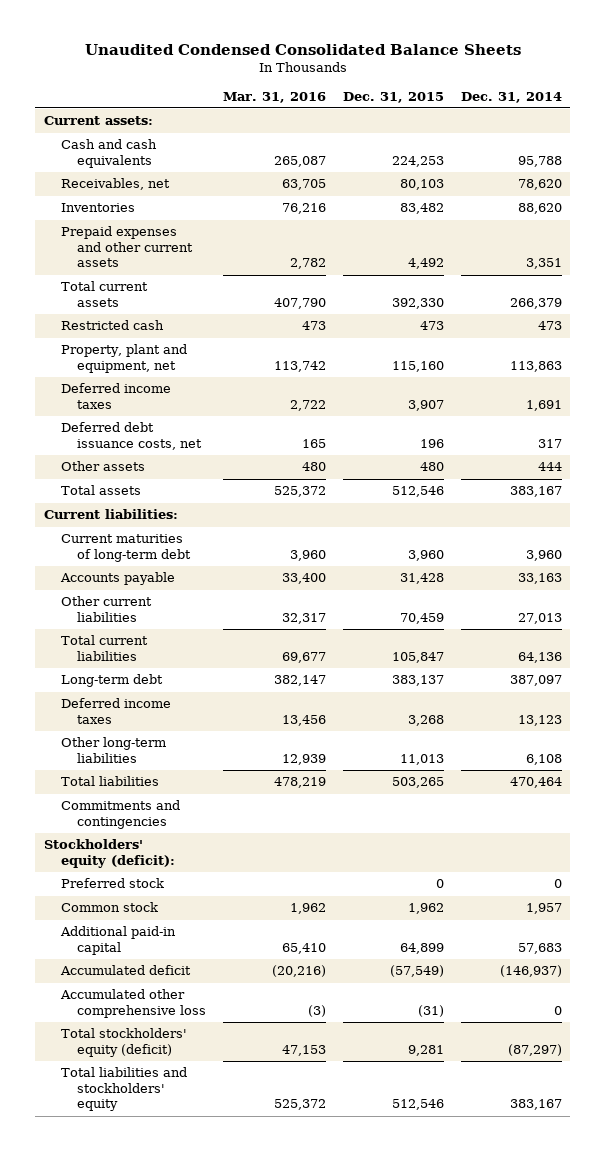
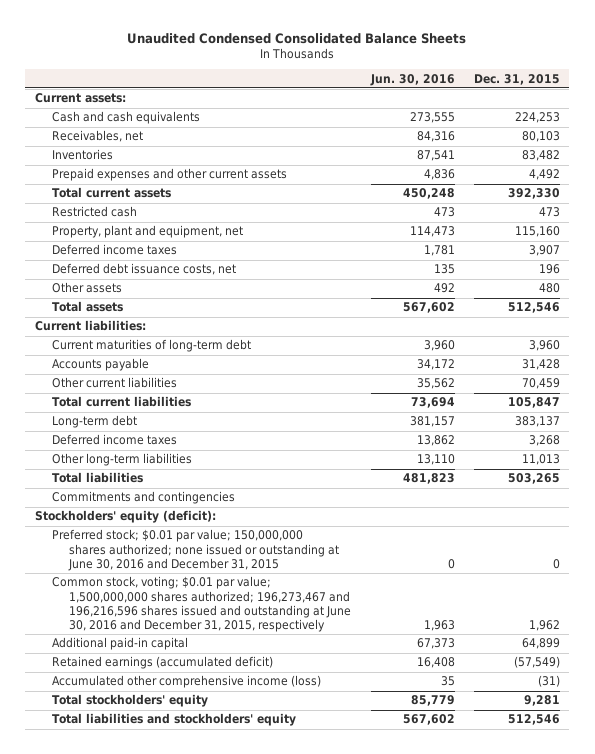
- | Mar. 31, 2016 | Dec. 31, 2015 | Dec. 31, 2014
+ | Jun. 30, 2016 | Dec. 31, 2015
- Preferred stock | | 0 | 0
- Common stock | 1,962 | 1,962 | 1,957
+ Preferred stock; $0.01 par value; 150,000,000 shares authorized; none issued or outstanding at June 30, 2016 and December 31, 2015 | 0 | 0
+ Common stock, voting; $0.01 par value; 1,500,000,000 shares authorized; 196,273,467 and 196,216,596 shares issued and outstanding at June 30, 2016 and December 31, 2015, respectively | 1,963 | 1,962
- Accumulated deficit | (20,216) | (57,549) | (146,937)
- Accumulated other comprehensive loss | (3) | (31) | 0
- Total stockholders' equity (deficit) | 47,153 | 9,281 | (87,297)
+ Retained earnings (accumulated deficit) | 16,408 | (57,549)
+ Accumulated other comprehensive income (loss) | 35 | (31)
+ Total stockholders' equity | 85,779 | 9,281

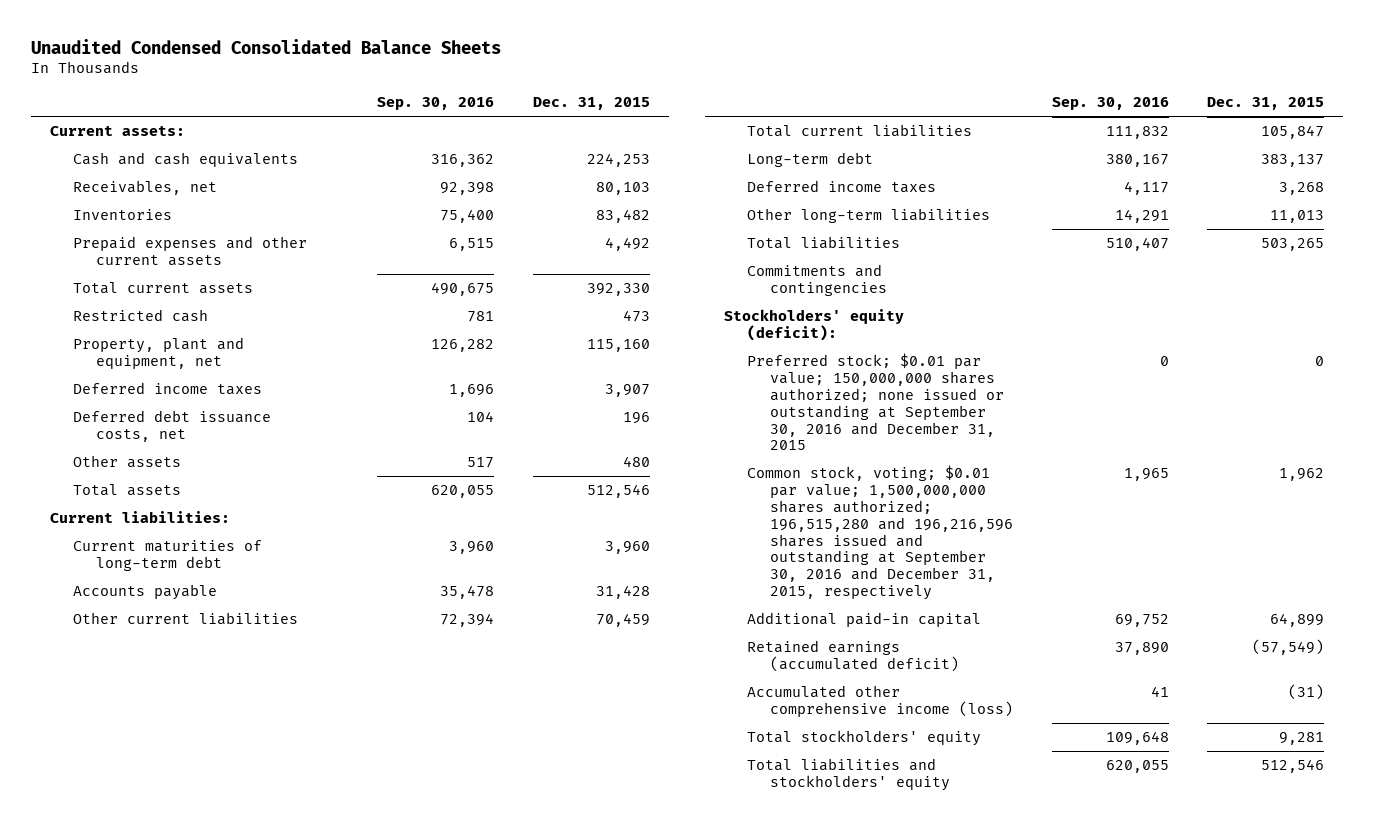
- | Jun. 30, 2016 | Dec. 31, 2015
+ | Sep. 30, 2016 | Dec. 31, 2015
- Preferred stock; $0.01 par value; 150,000,000 shares authorized; none issued or outstanding at June 30, 2016 and December 31, 2015 | 0 | 0
- Common stock, voting; $0.01 par value; 1,500,000,000 shares authorized; 196,273,467 and 196,216,596 shares issued and outstanding at June 30, 2016 and December 31, 2015, respectively | 1,963 | 1,962
+ Preferred stock; $0.01 par value; 150,000,000 shares authorized; none issued or outstanding at September 30, 2016 and December 31, 2015 | 0 | 0
+ Common stock, voting; $0.01 par value; 1,500,000,000 shares authorized; 196,515,280 and 196,216,596 shares issued and outstanding at September 30, 2016 and December 31, 2015, respectively | 1,965 | 1,962

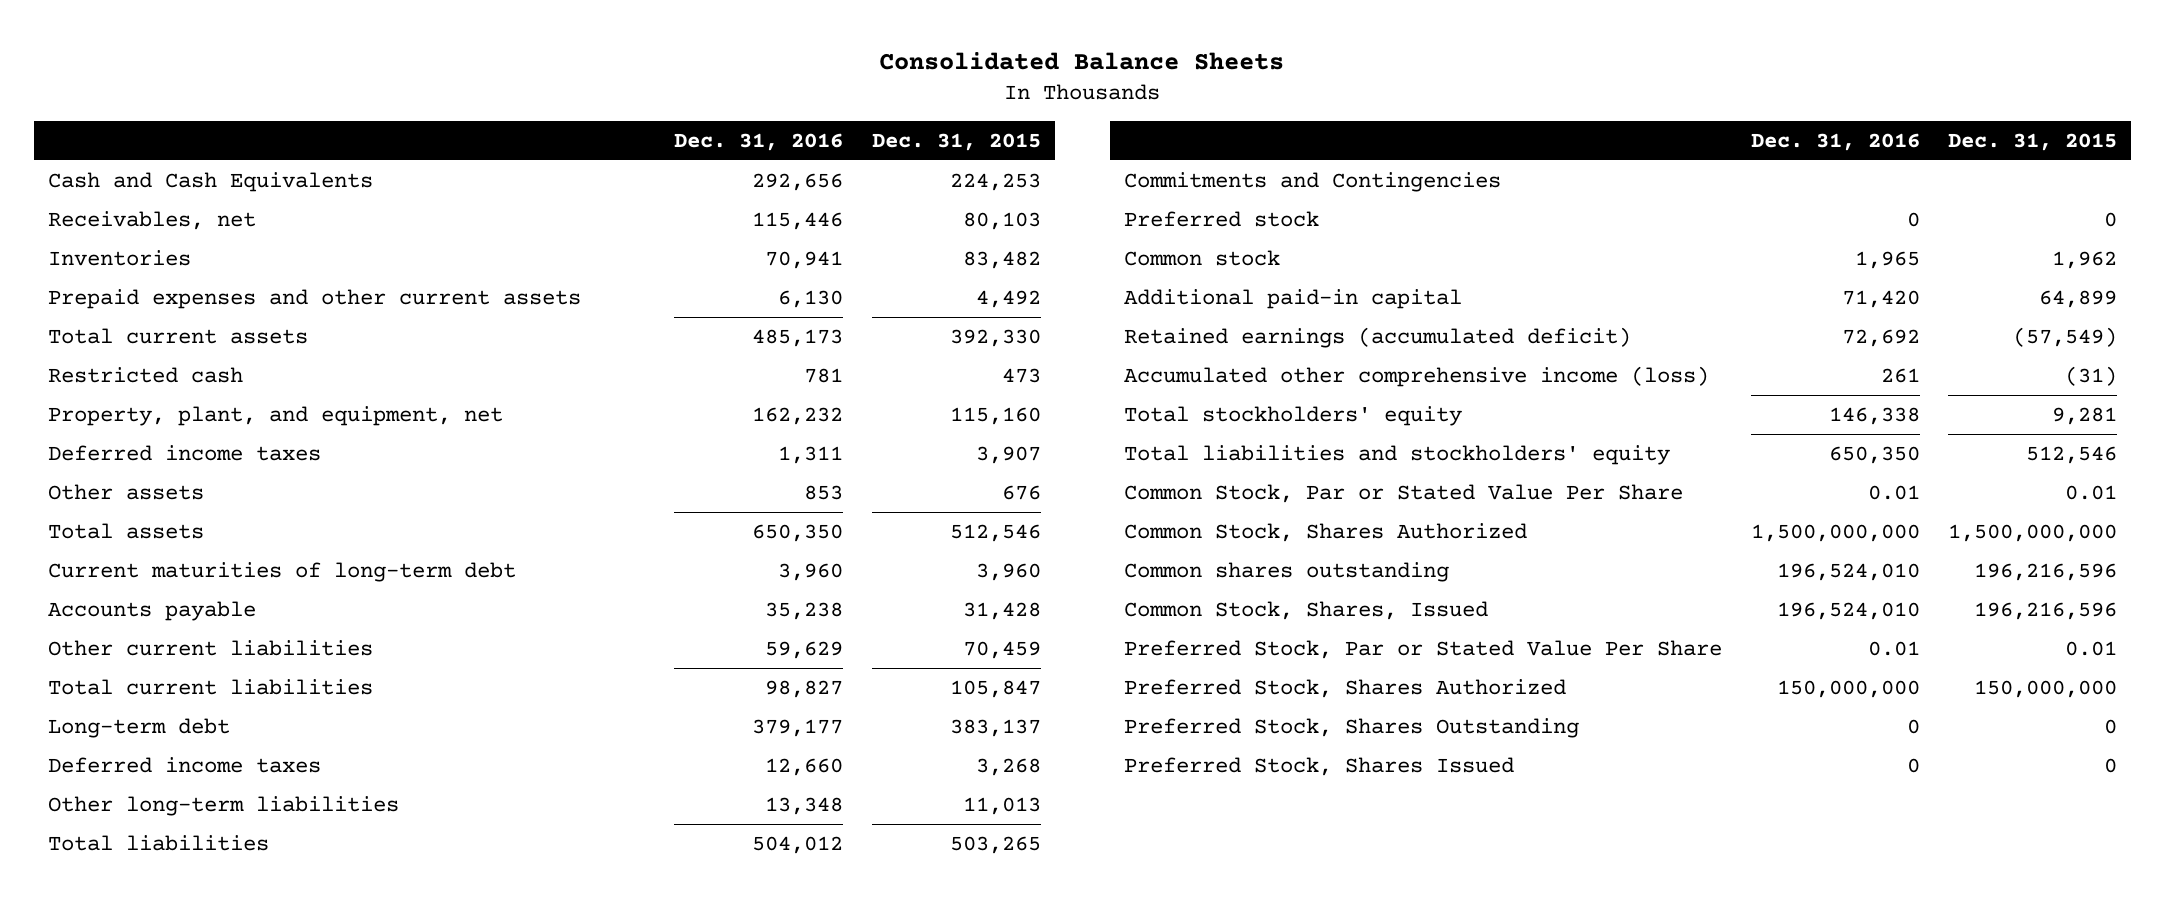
- Unaudited Condensed Consolidated Balance Sheets
+ Consolidated Balance Sheets
- | Sep. 30, 2016 | Dec. 31, 2015
+ | Dec. 31, 2016 | Dec. 31, 2015
- Current assets:
- Cash and cash equivalents | 316,362 | 224,253
+ Cash and Cash Equivalents | 292,656 | 224,253
- Property, plant and equipment, net | 126,282 | 115,160
+ Property, plant, and equipment, net | 162,232 | 115,160
- Deferred debt issuance costs, net | 104 | 196
- Other assets | 517 | 480
+ Other assets | 853 | 676
- Current liabilities:
- Commitments and contingencies
- Stockholders' equity (deficit):
- Preferred stock; $0.01 par value; 150,000,000 shares authorized; none issued or outstanding at September 30, 2016 and December 31, 2015 | 0 | 0
- Common stock, voting; $0.01 par value; 1,500,000,000 shares authorized; 196,515,280 and 196,216,596 shares issued and outstanding at September 30, 2016 and December 31, 2015, respectively | 1,965 | 1,962
+ Commitments and Contingencies
+ Preferred stock | 0 | 0
+ Common stock | 1,965 | 1,962
+ Common Stock, Par or Stated Value Per Share | 0.01 | 0.01
+ Common Stock, Shares Authorized | 1,500,000,000 | 1,500,000,000
+ Common shares outstanding | 196,524,010 | 196,216,596
+ Common Stock, Shares, Issued | 196,524,010 | 196,216,596
+ Preferred Stock, Par or Stated Value Per Share | 0.01 | 0.01
+ Preferred Stock, Shares Authorized | 150,000,000 | 150,000,000
+ Preferred Stock, Shares Outstanding | 0 | 0
+ Preferred Stock, Shares Issued | 0 | 0

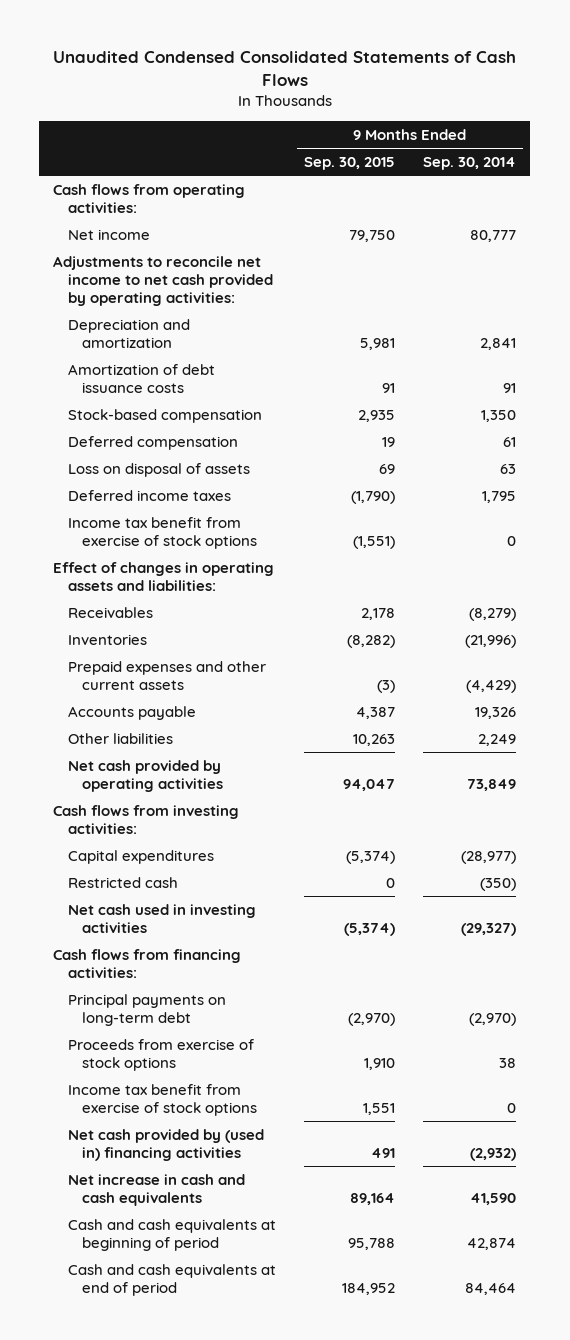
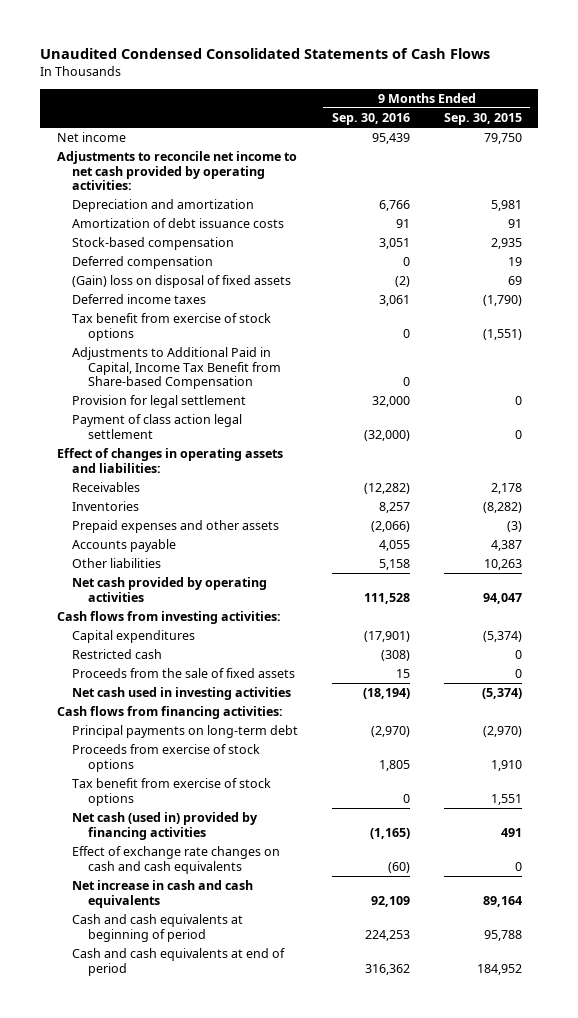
- | 9 Months Ended Sep. 30, 2015 | 9 Months Ended Sep. 30, 2014
+ | 9 Months Ended Sep. 30, 2016 | 9 Months Ended Sep. 30, 2015
- Cash flows from operating activities:
- Loss on disposal of assets | 69 | 63
+ (Gain) loss on disposal of fixed assets | (2) | 69
- Income tax benefit from exercise of stock options | (1,551) | 0
+ Tax benefit from exercise of stock options | 0 | (1,551)
+ Adjustments to Additional Paid in Capital, Income Tax Benefit from Share-based Compensation | 0 |
+ Provision for legal settlement | 32,000 | 0
+ Payment of class action legal settlement | (32,000) | 0
- Prepaid expenses and other current assets | (3) | (4,429)
+ Prepaid expenses and other assets | (2,066) | (3)
+ Proceeds from the sale of fixed assets | 15 | 0
- Income tax benefit from exercise of stock options | 1,551 | 0
- Net cash provided by (used in) financing activities | 491 | (2,932)
+ Tax benefit from exercise of stock options | 0 | 1,551
+ Net cash (used in) provided by financing activities | (1,165) | 491
+ Effect of exchange rate changes on cash and cash equivalents | (60) | 0

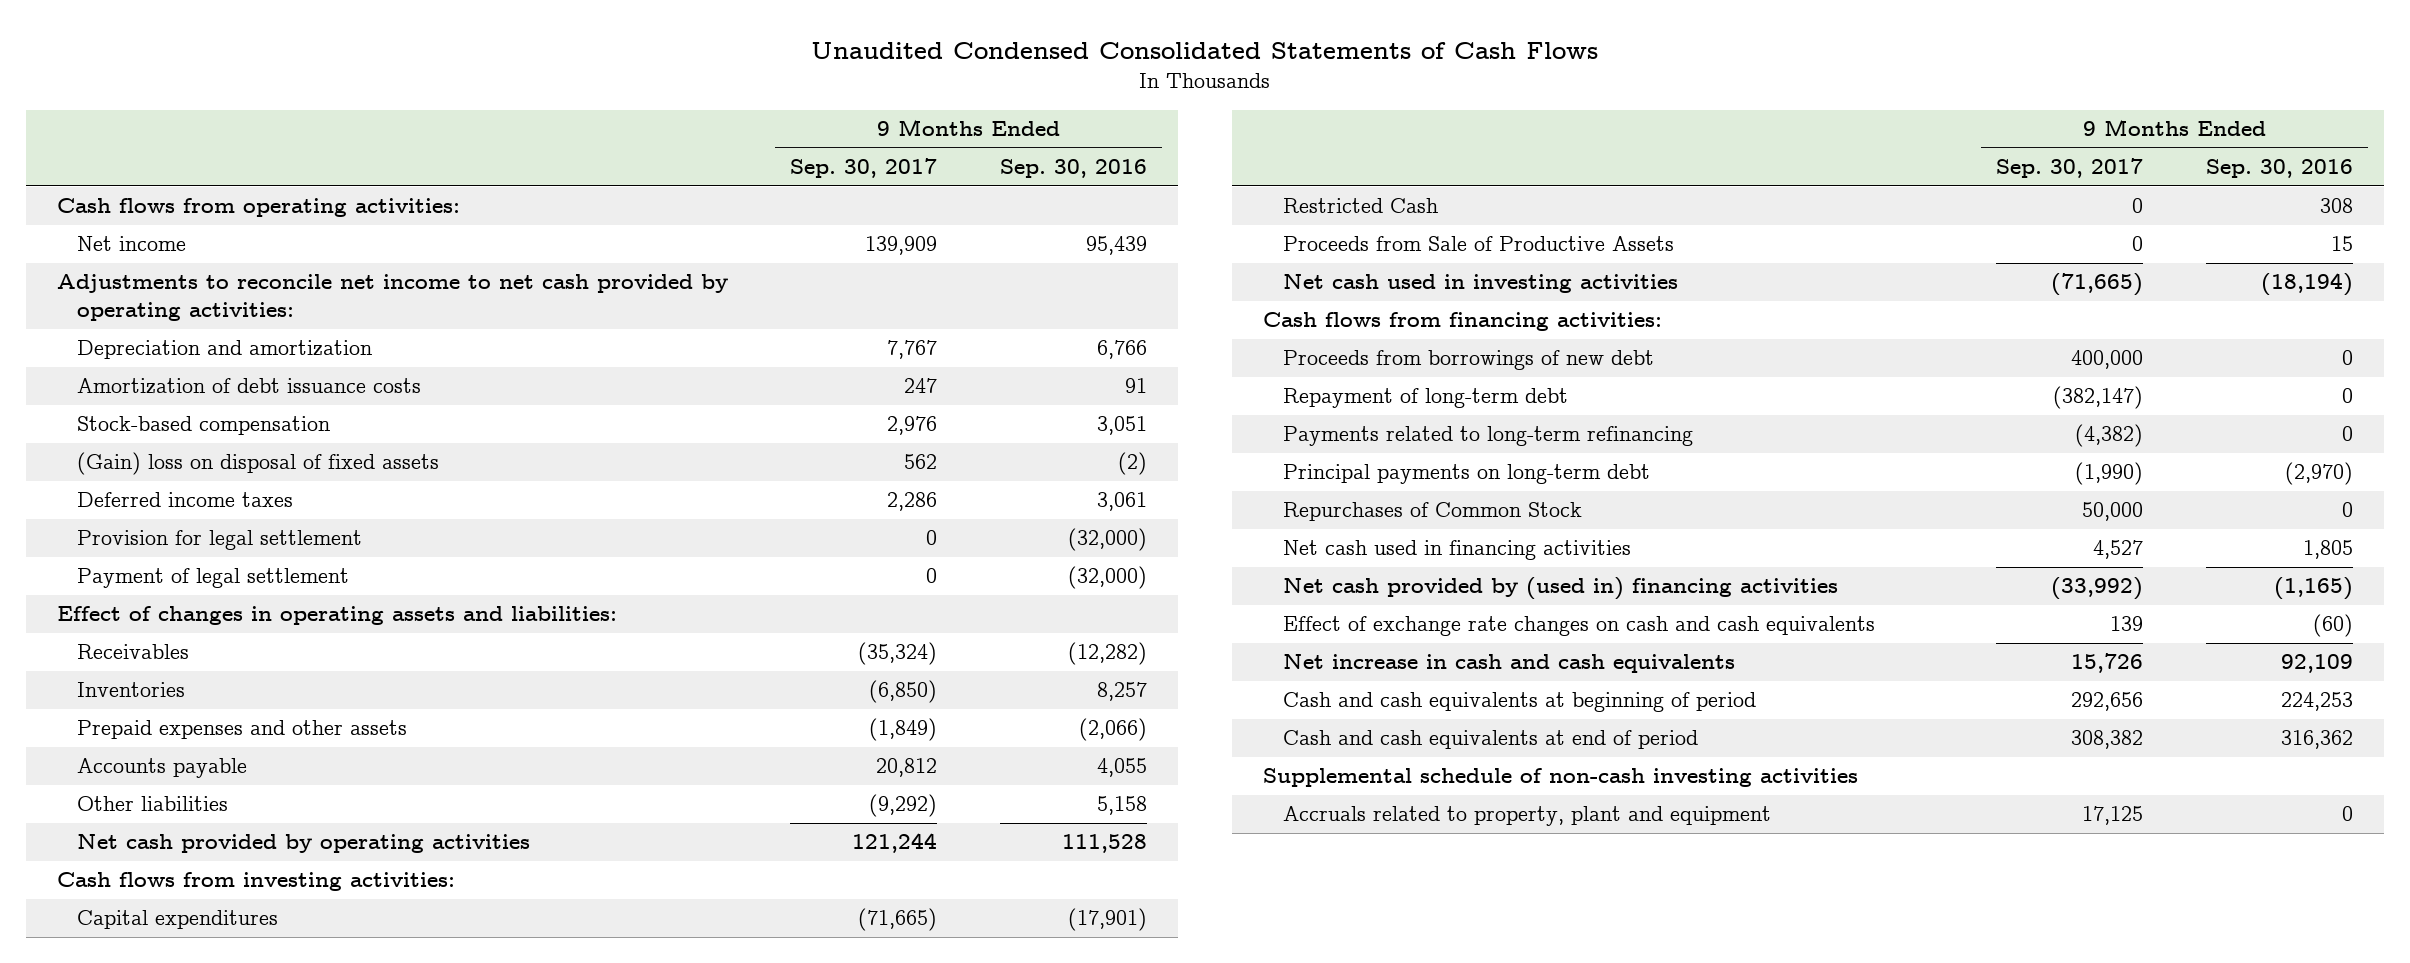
- | 9 Months Ended Sep. 30, 2016 | 9 Months Ended Sep. 30, 2015
+ | 9 Months Ended Sep. 30, 2017 | 9 Months Ended Sep. 30, 2016
+ Cash flows from operating activities:
- Deferred compensation | 0 | 19
- Tax benefit from exercise of stock options | 0 | (1,551)
- Adjustments to Additional Paid in Capital, Income Tax Benefit from Share-based Compensation | 0 |
- Provision for legal settlement | 32,000 | 0
- Payment of class action legal settlement | (32,000) | 0
+ Provision for legal settlement | 0 | (32,000)
+ Payment of legal settlement | 0 | (32,000)
- Restricted cash | (308) | 0
- Proceeds from the sale of fixed assets | 15 | 0
+ Restricted Cash | 0 | 308
+ Proceeds from Sale of Productive Assets | 0 | 15
+ Proceeds from borrowings of new debt | 400,000 | 0
+ Repayment of long-term debt | (382,147) | 0
+ Payments related to long-term refinancing | (4,382) | 0
- Proceeds from exercise of stock options | 1,805 | 1,910
- Tax benefit from exercise of stock options | 0 | 1,551
- Net cash (used in) provided by financing activities | (1,165) | 491
+ Repurchases of Common Stock | 50,000 | 0
+ Net cash used in financing activities | 4,527 | 1,805
+ Net cash provided by (used in) financing activities | (33,992) | (1,165)
+ Supplemental schedule of non-cash investing activities
+ Accruals related to property, plant and equipment | 17,125 | 0

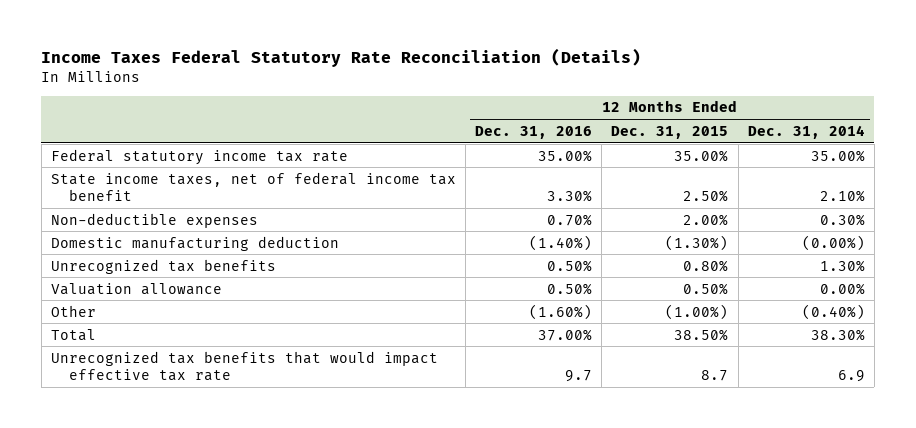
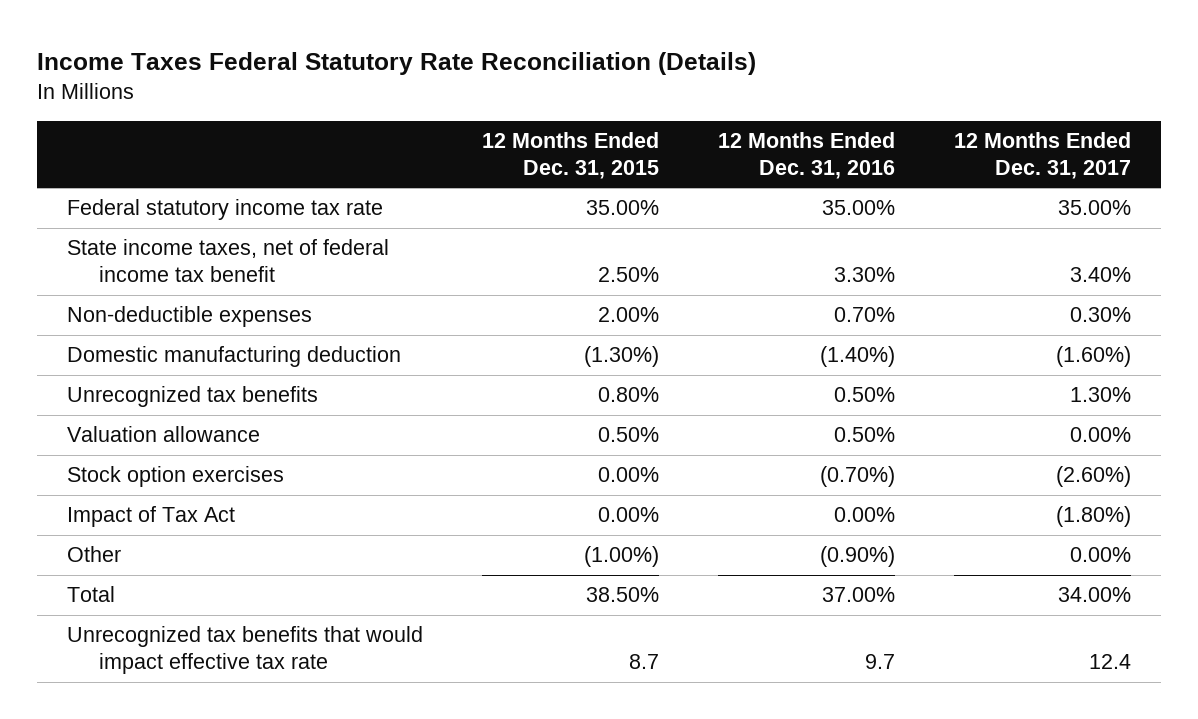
- | 12 Months Ended Dec. 31, 2016 | 12 Months Ended Dec. 31, 2015 | 12 Months Ended Dec. 31, 2014
+ | 12 Months Ended Dec. 31, 2015 | 12 Months Ended Dec. 31, 2016 | 12 Months Ended Dec. 31, 2017
- Other | (1.60%) | (1.00%) | (0.40%)
+ Stock option exercises | 0.00% | (0.70%) | (2.60%)
+ Impact of Tax Act | 0.00% | 0.00% | (1.80%)
+ Other | (1.00%) | (0.90%) | 0.00%

